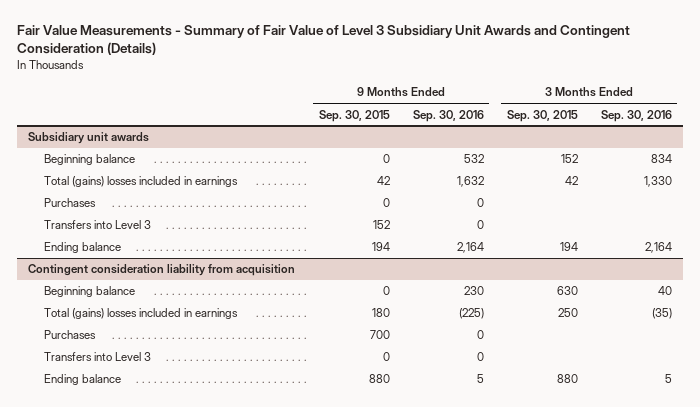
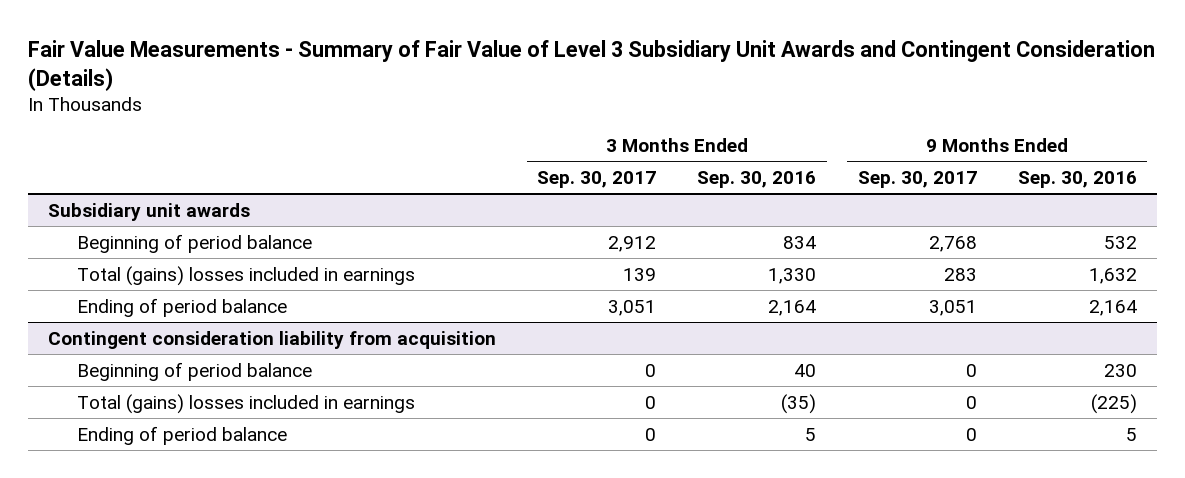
- | 9 Months Ended Sep. 30, 2015 | 9 Months Ended Sep. 30, 2016 | 3 Months Ended Sep. 30, 2015 | 3 Months Ended Sep. 30, 2016
+ | 3 Months Ended Sep. 30, 2017 | 3 Months Ended Sep. 30, 2016 | 9 Months Ended Sep. 30, 2017 | 9 Months Ended Sep. 30, 2016
@ Subsidiary unit awards
- Beginning balance | 0 | 532 | 152 | 834
+ Beginning of period balance | 2,912 | 834 | 2,768 | 532
- Purchases | 0 | 0 | |
- Transfers into Level 3 | 152 | 0 | |
- Ending balance | 194 | 2,164 | 194 | 2,164
+ Ending of period balance | 3,051 | 2,164 | 3,051 | 2,164
@ Contingent consideration liability from acquisition
- Beginning balance | 0 | 230 | 630 | 40
+ Beginning of period balance | 0 | 40 | 0 | 230
- Purchases | 700 | 0 | |
- Transfers into Level 3 | 0 | 0 | |
- Ending balance | 880 | 5 | 880 | 5
+ Ending of period balance | 0 | 5 | 0 | 5

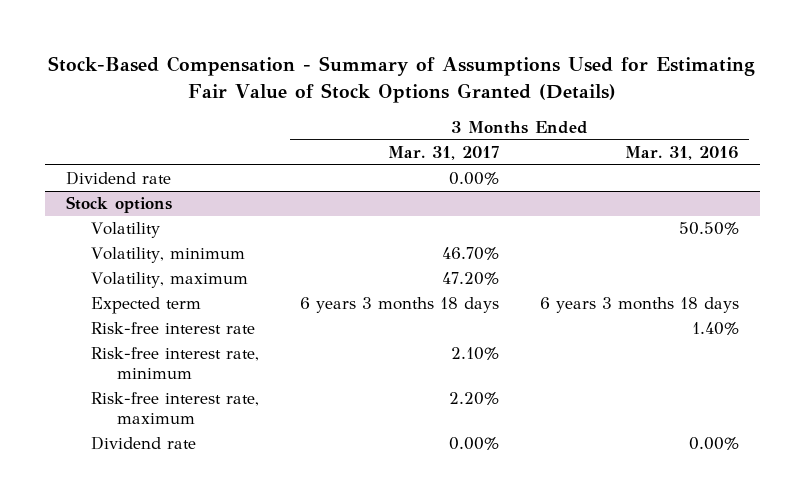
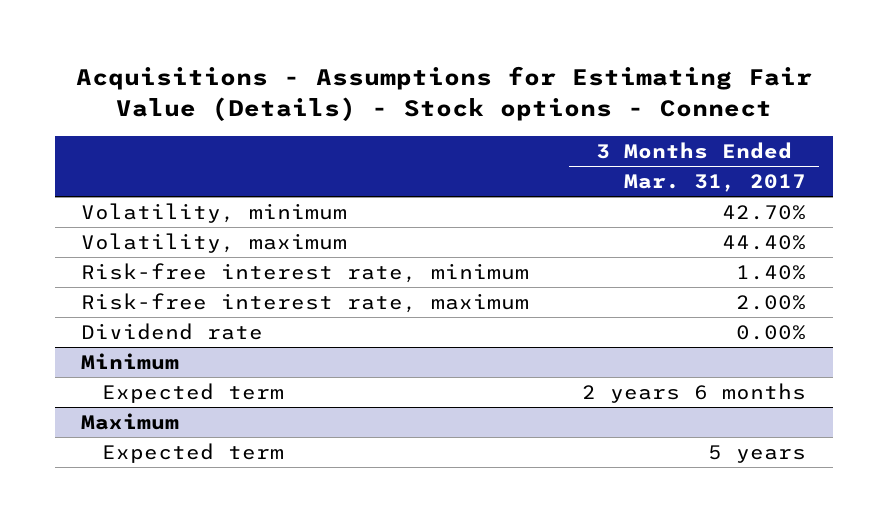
- Stock-Based Compensation - Summary of Assumptions Used for Estimating Fair Value of Stock Options Granted (Details)
+ Acquisitions - Assumptions for Estimating Fair Value (Details) - Stock options - Connect
- | 3 Months Ended Mar. 31, 2017 | 3 Months Ended Mar. 31, 2016
+ | 3 Months Ended Mar. 31, 2017
- Dividend rate | 0.00% |
- Stock options
- Volatility | | 50.50%
- Volatility, minimum | 46.70% |
- Volatility, maximum | 47.20% |
- Expected term | 6 years 3 months 18 days | 6 years 3 months 18 days
- Risk-free interest rate | | 1.40%
- Risk-free interest rate, minimum | 2.10% |
- Risk-free interest rate, maximum | 2.20% |
+ Volatility, minimum | 42.70%
+ Volatility, maximum | 44.40%
+ Risk-free interest rate, minimum | 1.40%
+ Risk-free interest rate, maximum | 2.00%
+ Minimum
+ Expected term | 2 years 6 months
+ Maximum
+ Expected term | 5 years

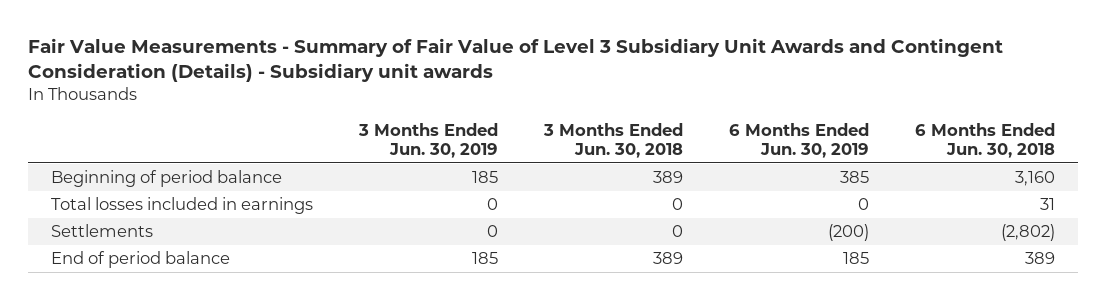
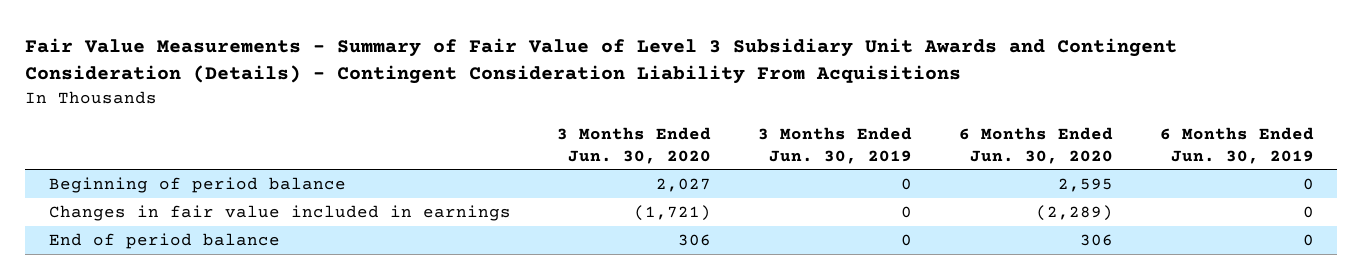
- Fair Value Measurements - Summary of Fair Value of Level 3 Subsidiary Unit Awards and Contingent Consideration (Details) - Subsidiary unit awards
+ Fair Value Measurements - Summary of Fair Value of Level 3 Subsidiary Unit Awards and Contingent Consideration (Details) - Contingent Consideration Liability From Acquisitions
- | 3 Months Ended Jun. 30, 2019 | 3 Months Ended Jun. 30, 2018 | 6 Months Ended Jun. 30, 2019 | 6 Months Ended Jun. 30, 2018
+ | 3 Months Ended Jun. 30, 2020 | 3 Months Ended Jun. 30, 2019 | 6 Months Ended Jun. 30, 2020 | 6 Months Ended Jun. 30, 2019
- Beginning of period balance | 185 | 389 | 385 | 3,160
- Total losses included in earnings | 0 | 0 | 0 | 31
- Settlements | 0 | 0 | (200) | (2,802)
- End of period balance | 185 | 389 | 185 | 389
+ Beginning of period balance | 2,027 | 0 | 2,595 | 0
+ Changes in fair value included in earnings | (1,721) | 0 | (2,289) | 0
+ End of period balance | 306 | 0 | 306 | 0

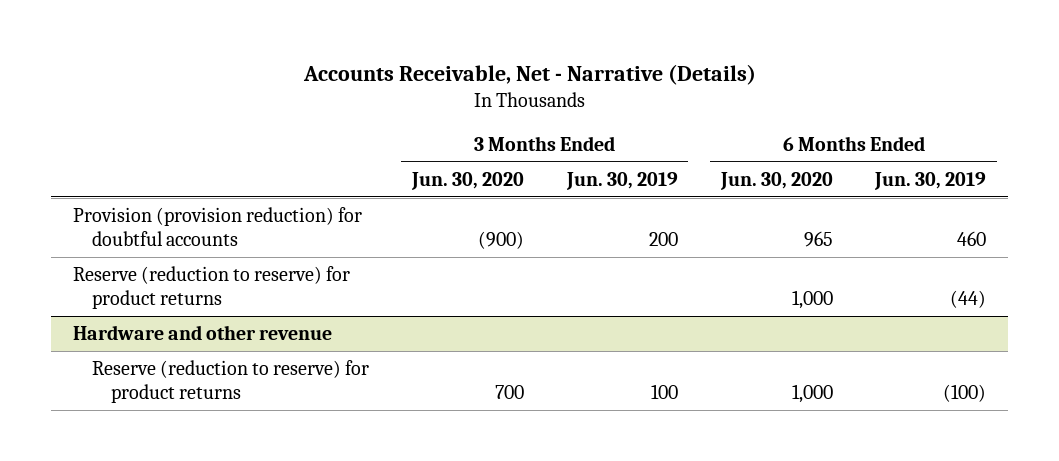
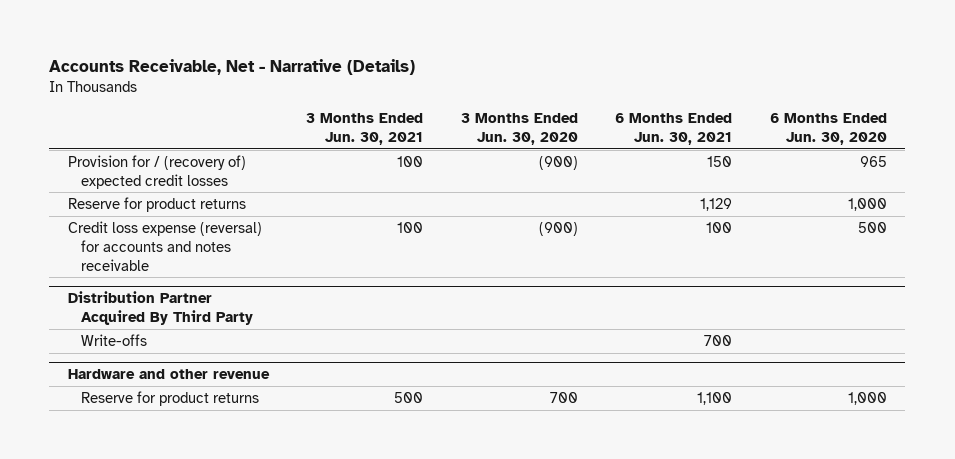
- | 3 Months Ended Jun. 30, 2020 | 3 Months Ended Jun. 30, 2019 | 6 Months Ended Jun. 30, 2020 | 6 Months Ended Jun. 30, 2019
+ | 3 Months Ended Jun. 30, 2021 | 3 Months Ended Jun. 30, 2020 | 6 Months Ended Jun. 30, 2021 | 6 Months Ended Jun. 30, 2020
- Provision (provision reduction) for doubtful accounts | (900) | 200 | 965 | 460
- Reserve (reduction to reserve) for product returns | | | 1,000 | (44)
+ Provision for / (recovery of) expected credit losses | 100 | (900) | 150 | 965
+ Reserve for product returns | | | 1,129 | 1,000
+ Credit loss expense (reversal) for accounts and notes receivable | 100 | (900) | 100 | 500
+ Distribution Partner Acquired By Third Party
+ Write-offs | | | 700 |
@ Hardware and other revenue
- Reserve (reduction to reserve) for product returns | 700 | 100 | 1,000 | (100)
+ Reserve for product returns | 500 | 700 | 1,100 | 1,000

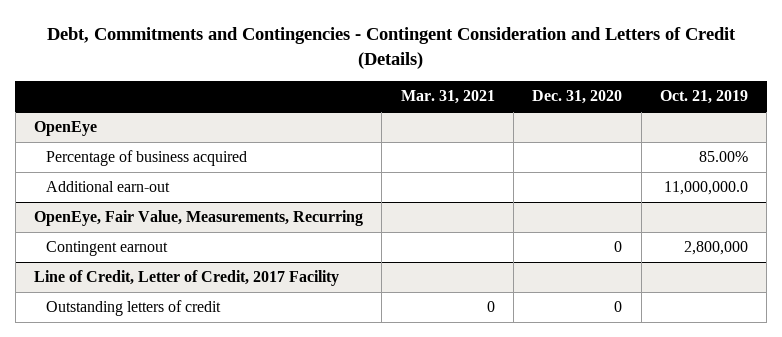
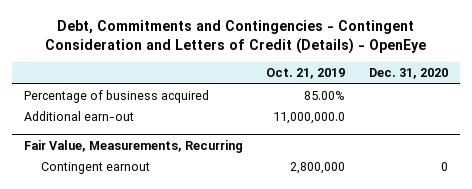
- Debt, Commitments and Contingencies - Contingent Consideration and Letters of Credit (Details)
+ Debt, Commitments and Contingencies - Contingent Consideration and Letters of Credit (Details) - OpenEye
- | Mar. 31, 2021 | Dec. 31, 2020 | Oct. 21, 2019
+ | Oct. 21, 2019 | Dec. 31, 2020
- OpenEye
- OpenEye, Fair Value, Measurements, Recurring
+ Fair Value, Measurements, Recurring
- Line of Credit, Letter of Credit, 2017 Facility
- Outstanding letters of credit | 0 | 0 |

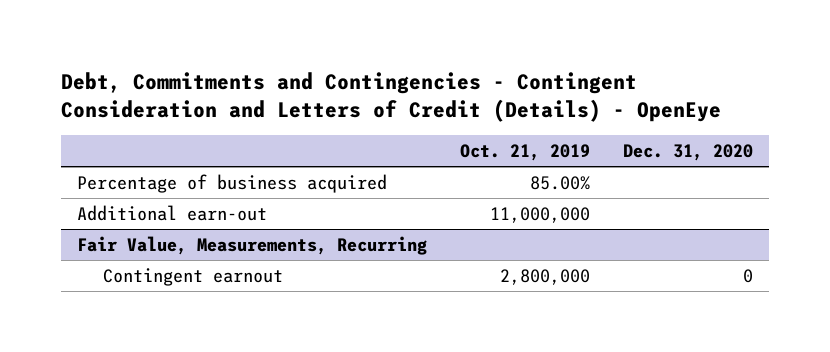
- Additional earn-out | 11,000,000.0 |
+ Additional earn-out | 11,000,000 |

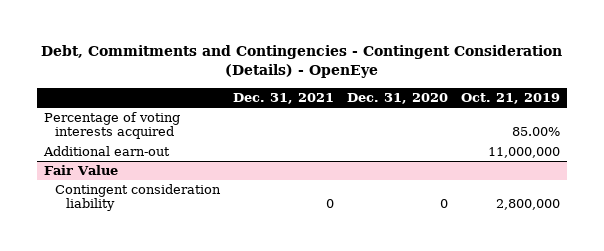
- Debt, Commitments and Contingencies - Contingent Consideration and Letters of Credit (Details) - OpenEye
+ Debt, Commitments and Contingencies - Contingent Consideration (Details) - OpenEye
- | Oct. 21, 2019 | Dec. 31, 2020
+ | Dec. 31, 2021 | Dec. 31, 2020 | Oct. 21, 2019
- Percentage of business acquired | 85.00% |
+ Percentage of voting interests acquired | | | 85.00%
- Fair Value, Measurements, Recurring
- Contingent earnout | 2,800,000 | 0
+ Fair Value
+ Contingent consideration liability | 0 | 0 | 2,800,000

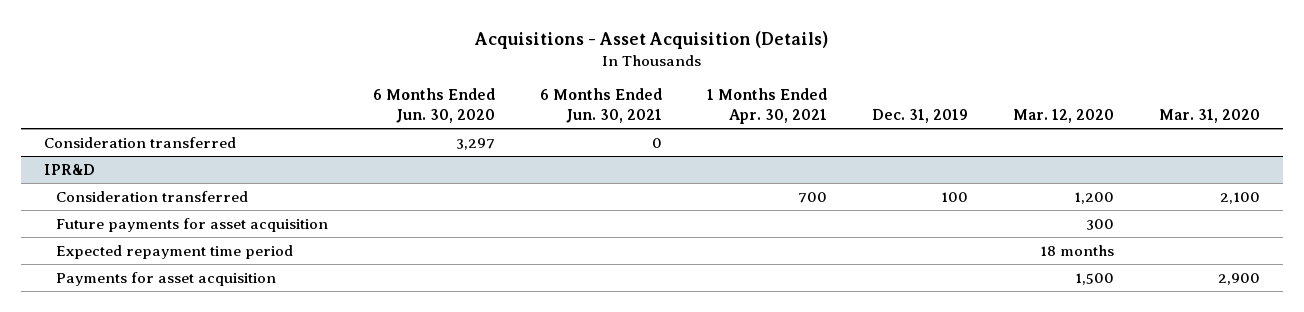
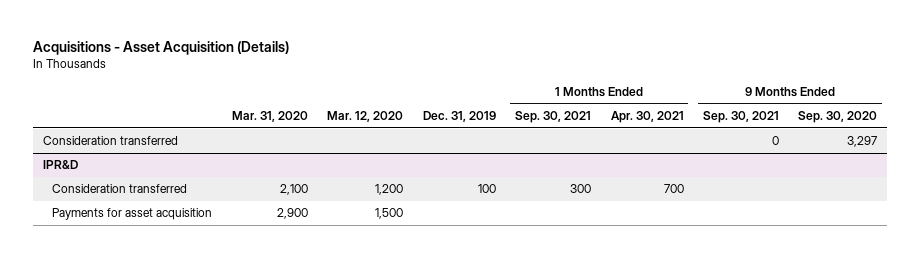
- | 6 Months Ended Jun. 30, 2020 | 6 Months Ended Jun. 30, 2021 | 1 Months Ended Apr. 30, 2021 | Dec. 31, 2019 | Mar. 12, 2020 | Mar. 31, 2020
+ | Mar. 31, 2020 | Mar. 12, 2020 | Dec. 31, 2019 | 1 Months Ended Sep. 30, 2021 | 1 Months Ended Apr. 30, 2021 | 9 Months Ended Sep. 30, 2021 | 9 Months Ended Sep. 30, 2020
@ IPR&D
- Future payments for asset acquisition | | | | | 300 |
- Expected repayment time period | | | | | 18 months |

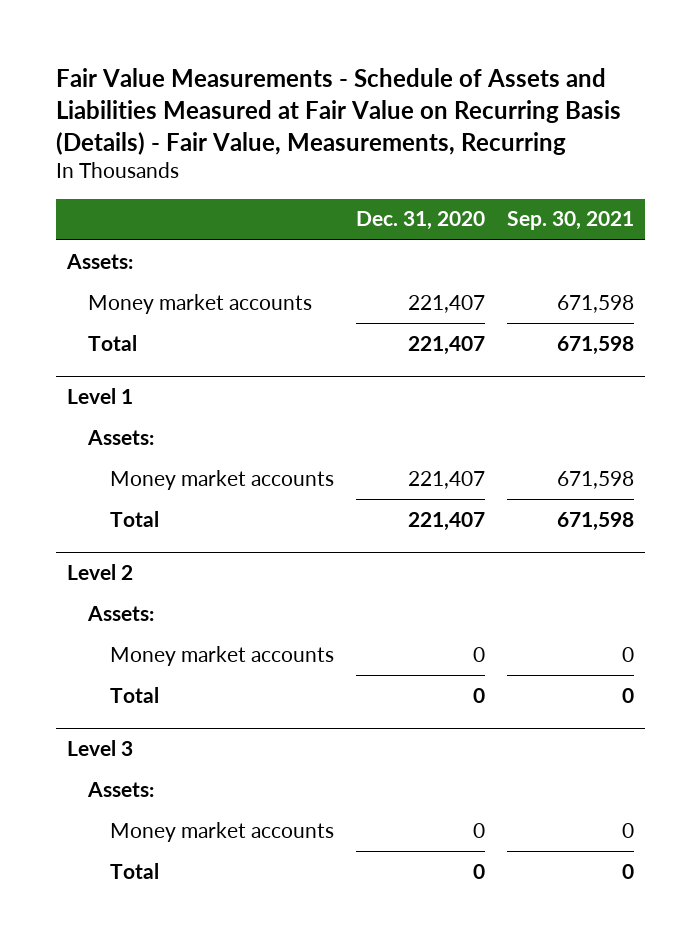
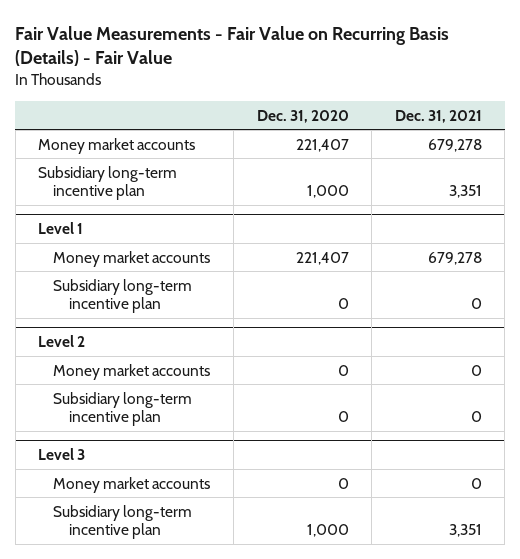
- Fair Value Measurements - Schedule of Assets and Liabilities Measured at Fair Value on Recurring Basis (Details) - Fair Value, Measurements, Recurring
+ Fair Value Measurements - Fair Value on Recurring Basis (Details) - Fair Value
- | Dec. 31, 2020 | Sep. 30, 2021
+ | Dec. 31, 2020 | Dec. 31, 2021
- Assets:
- Total | 221,407 | 671,598
+ Subsidiary long-term incentive plan | 1,000 | 3,351
@ Level 1
- Assets:
- Total | 221,407 | 671,598
+ Subsidiary long-term incentive plan | 0 | 0
@ Level 2
- Assets:
- Total | 0 | 0
+ Subsidiary long-term incentive plan | 0 | 0
@ Level 3
- Assets:
- Total | 0 | 0
+ Subsidiary long-term incentive plan | 1,000 | 3,351

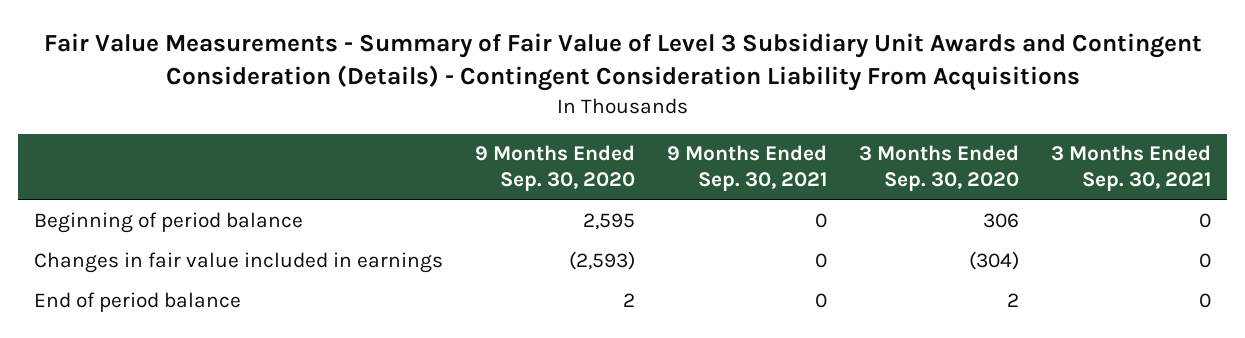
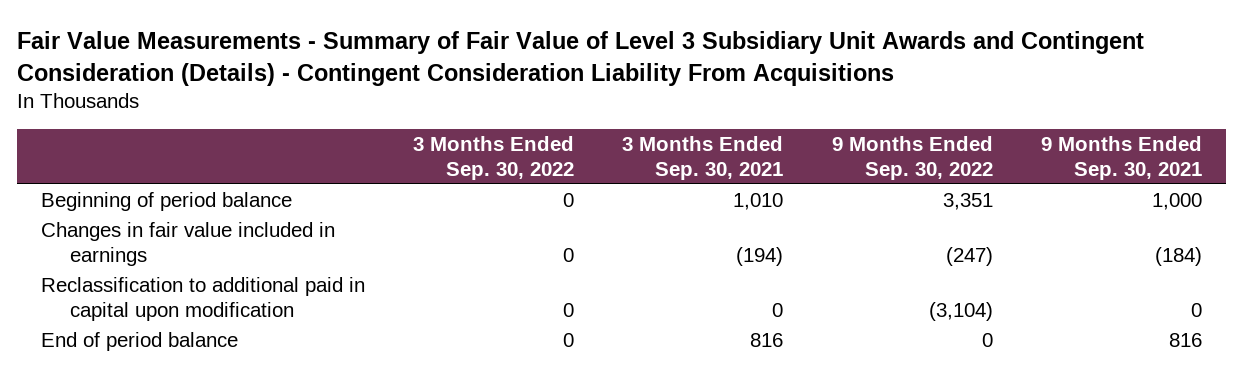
- | 9 Months Ended Sep. 30, 2020 | 9 Months Ended Sep. 30, 2021 | 3 Months Ended Sep. 30, 2020 | 3 Months Ended Sep. 30, 2021
+ | 3 Months Ended Sep. 30, 2022 | 3 Months Ended Sep. 30, 2021 | 9 Months Ended Sep. 30, 2022 | 9 Months Ended Sep. 30, 2021
- Beginning of period balance | 2,595 | 0 | 306 | 0
- Changes in fair value included in earnings | (2,593) | 0 | (304) | 0
- End of period balance | 2 | 0 | 2 | 0
+ Beginning of period balance | 0 | 1,010 | 3,351 | 1,000
+ Changes in fair value included in earnings | 0 | (194) | (247) | (184)
+ Reclassification to additional paid in capital upon modification | 0 | 0 | (3,104) | 0
+ End of period balance | 0 | 816 | 0 | 816

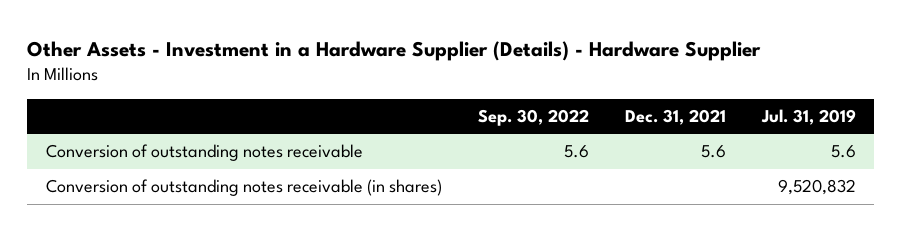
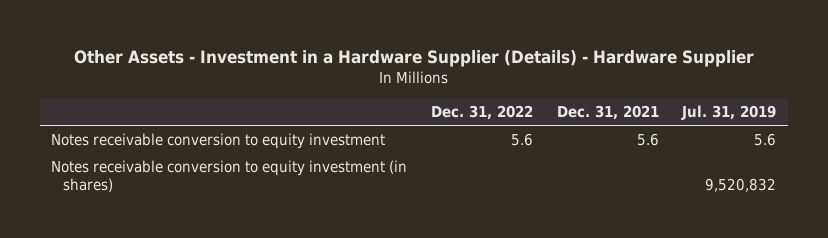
- | Sep. 30, 2022 | Dec. 31, 2021 | Jul. 31, 2019
+ | Dec. 31, 2022 | Dec. 31, 2021 | Jul. 31, 2019
- Conversion of outstanding notes receivable | 5.6 | 5.6 | 5.6
- Conversion of outstanding notes receivable (in shares) | | | 9,520,832
+ Notes receivable conversion to equity investment | 5.6 | 5.6 | 5.6
+ Notes receivable conversion to equity investment (in shares) | | | 9,520,832

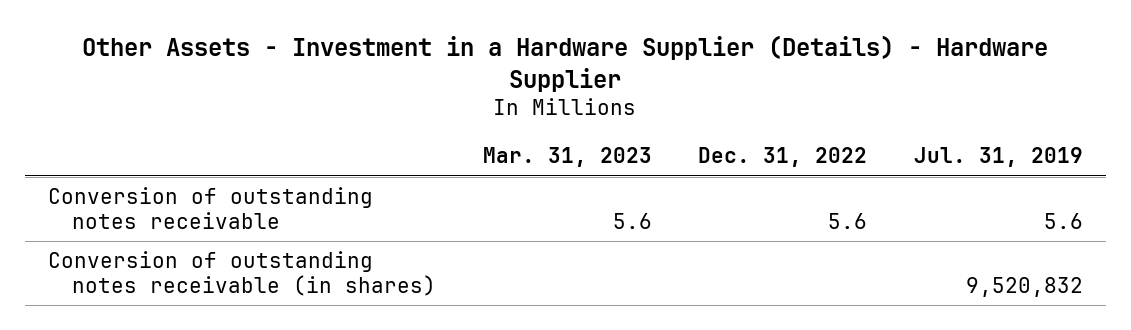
- | Dec. 31, 2022 | Dec. 31, 2021 | Jul. 31, 2019
+ | Mar. 31, 2023 | Dec. 31, 2022 | Jul. 31, 2019
- Notes receivable conversion to equity investment | 5.6 | 5.6 | 5.6
- Notes receivable conversion to equity investment (in shares) | | | 9,520,832
+ Conversion of outstanding notes receivable | 5.6 | 5.6 | 5.6
+ Conversion of outstanding notes receivable (in shares) | | | 9,520,832

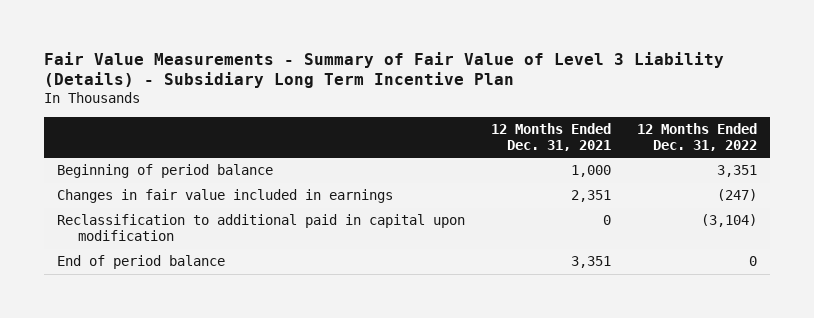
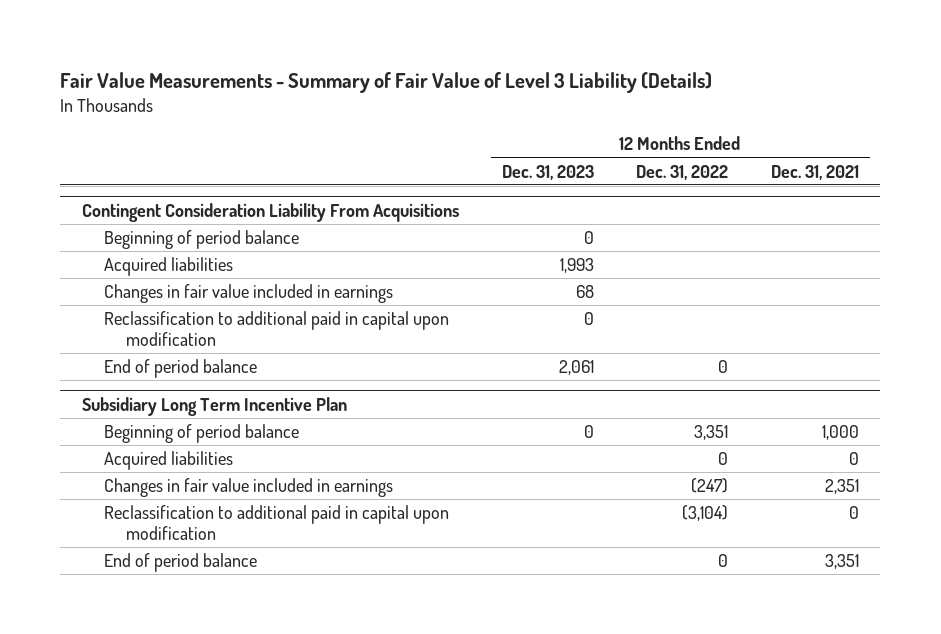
- Fair Value Measurements - Summary of Fair Value of Level 3 Liability (Details) - Subsidiary Long Term Incentive Plan
+ Fair Value Measurements - Summary of Fair Value of Level 3 Liability (Details)
- | 12 Months Ended Dec. 31, 2021 | 12 Months Ended Dec. 31, 2022
+ | 12 Months Ended Dec. 31, 2023 | 12 Months Ended Dec. 31, 2022 | 12 Months Ended Dec. 31, 2021
+ Contingent Consideration Liability From Acquisitions
+ Beginning of period balance | 0 | |
+ Acquired liabilities | 1,993 | |
+ Changes in fair value included in earnings | 68 | |
+ Reclassification to additional paid in capital upon modification | 0 | |
+ End of period balance | 2,061 | 0 |
+ Subsidiary Long Term Incentive Plan
+ Acquired liabilities | | 0 | 0

